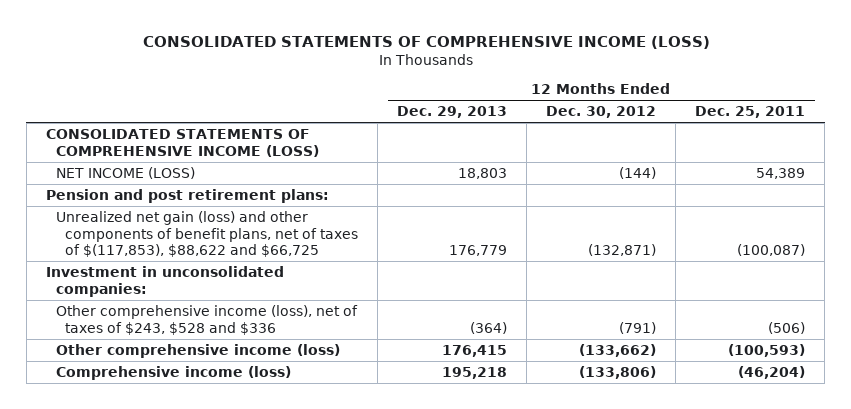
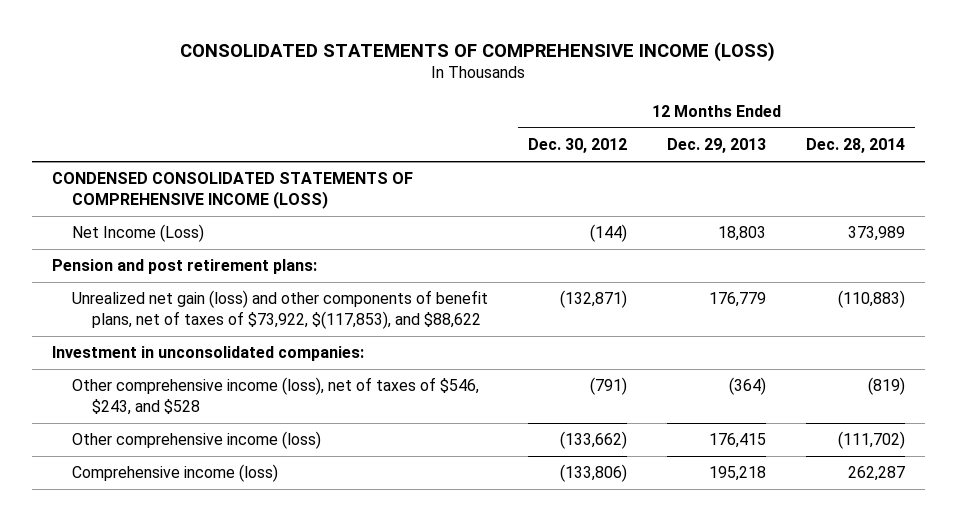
- | 12 Months Ended Dec. 29, 2013 | 12 Months Ended Dec. 30, 2012 | 12 Months Ended Dec. 25, 2011
+ | 12 Months Ended Dec. 30, 2012 | 12 Months Ended Dec. 29, 2013 | 12 Months Ended Dec. 28, 2014
- CONSOLIDATED STATEMENTS OF COMPREHENSIVE INCOME (LOSS)
- NET INCOME (LOSS) | 18,803 | (144) | 54,389
+ CONDENSED CONSOLIDATED STATEMENTS OF COMPREHENSIVE INCOME (LOSS)
+ Net Income (Loss) | (144) | 18,803 | 373,989
- Unrealized net gain (loss) and other components of benefit plans, net of taxes of $(117,853), $88,622 and $66,725 | 176,779 | (132,871) | (100,087)
+ Unrealized net gain (loss) and other components of benefit plans, net of taxes of $73,922, $(117,853), and $88,622 | (132,871) | 176,779 | (110,883)
- Other comprehensive income (loss), net of taxes of $243, $528 and $336 | (364) | (791) | (506)
+ Other comprehensive income (loss), net of taxes of $546, $243, and $528 | (791) | (364) | (819)

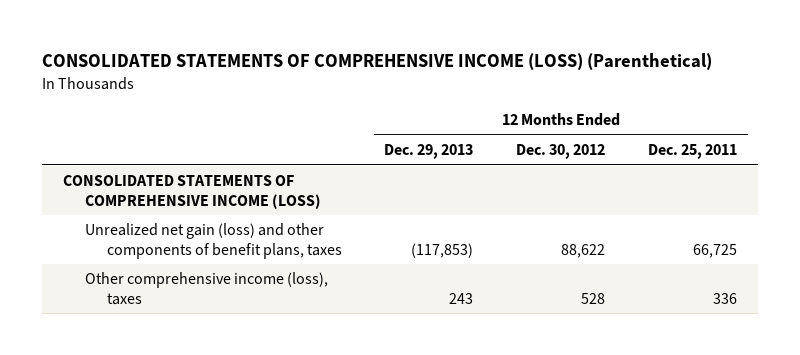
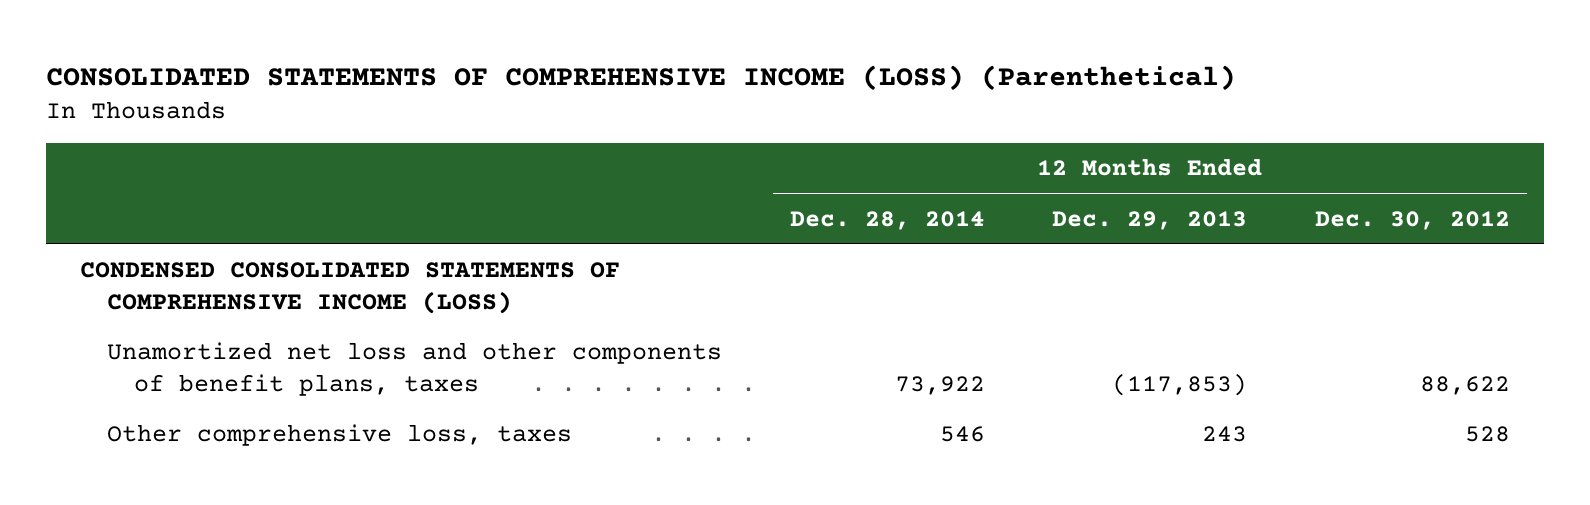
- | 12 Months Ended Dec. 29, 2013 | 12 Months Ended Dec. 30, 2012 | 12 Months Ended Dec. 25, 2011
+ | 12 Months Ended Dec. 28, 2014 | 12 Months Ended Dec. 29, 2013 | 12 Months Ended Dec. 30, 2012
- CONSOLIDATED STATEMENTS OF COMPREHENSIVE INCOME (LOSS)
- Unrealized net gain (loss) and other components of benefit plans, taxes | (117,853) | 88,622 | 66,725
- Other comprehensive income (loss), taxes | 243 | 528 | 336
+ CONDENSED CONSOLIDATED STATEMENTS OF COMPREHENSIVE INCOME (LOSS)
+ Unamortized net loss and other components of benefit plans, taxes | 73,922 | (117,853) | 88,622
+ Other comprehensive loss, taxes | 546 | 243 | 528

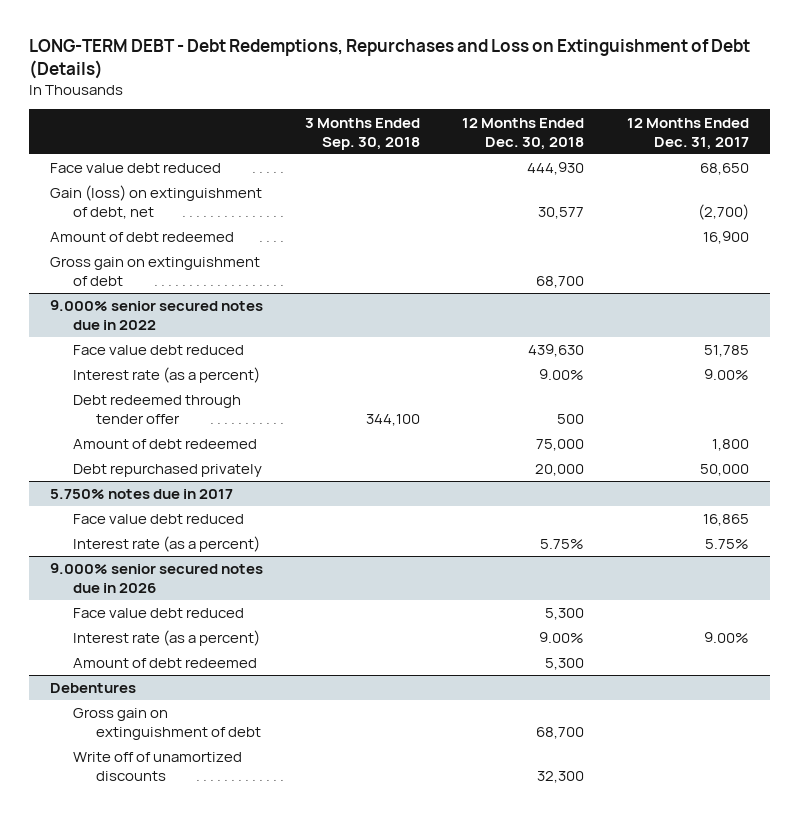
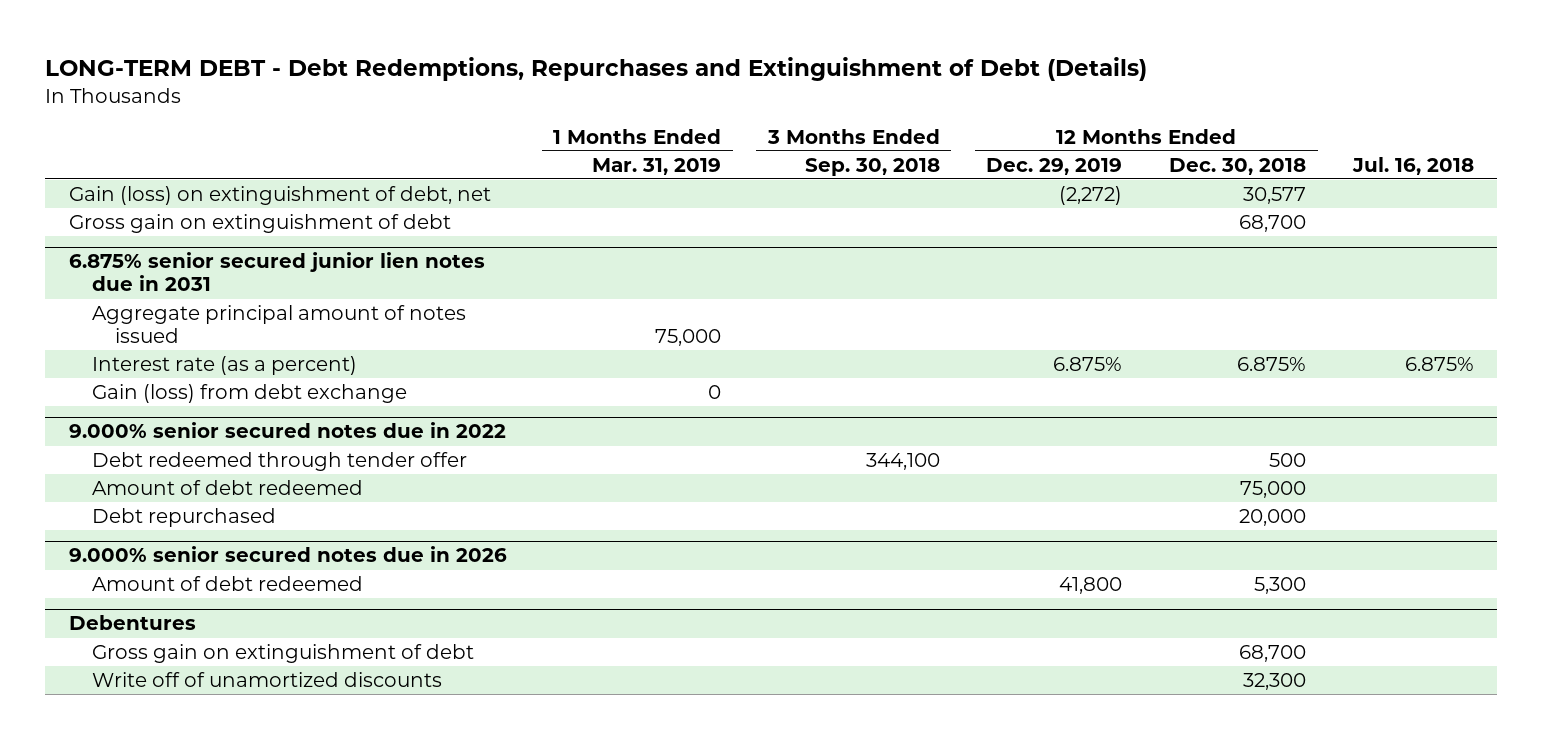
- LONG-TERM DEBT - Debt Redemptions, Repurchases and Loss on Extinguishment of Debt (Details)
+ LONG-TERM DEBT - Debt Redemptions, Repurchases and Extinguishment of Debt (Details)
- | 3 Months Ended Sep. 30, 2018 | 12 Months Ended Dec. 30, 2018 | 12 Months Ended Dec. 31, 2017
+ | 1 Months Ended Mar. 31, 2019 | 3 Months Ended Sep. 30, 2018 | 12 Months Ended Dec. 29, 2019 | 12 Months Ended Dec. 30, 2018 | Jul. 16, 2018
- Face value debt reduced | | 444,930 | 68,650
- Amount of debt redeemed | | | 16,900
+ 6.875% senior secured junior lien notes due in 2031
+ Aggregate principal amount of notes issued | 75,000 | | | |
+ Interest rate (as a percent) | | | 6.875% | 6.875% | 6.875%
+ Gain (loss) from debt exchange | 0 | | | |
@ 9.000% senior secured notes due in 2022
- Face value debt reduced | | 439,630 | 51,785
- Interest rate (as a percent) | | 9.00% | 9.00%
- Debt repurchased privately | | 20,000 | 50,000
- 5.750% notes due in 2017
- Face value debt reduced | | | 16,865
- Interest rate (as a percent) | | 5.75% | 5.75%
@ 9.000% senior secured notes due in 2022
+ Debt repurchased | | | | 20,000 |
@ 9.000% senior secured notes due in 2026
- Face value debt reduced | | 5,300 |
- Interest rate (as a percent) | | 9.00% | 9.00%

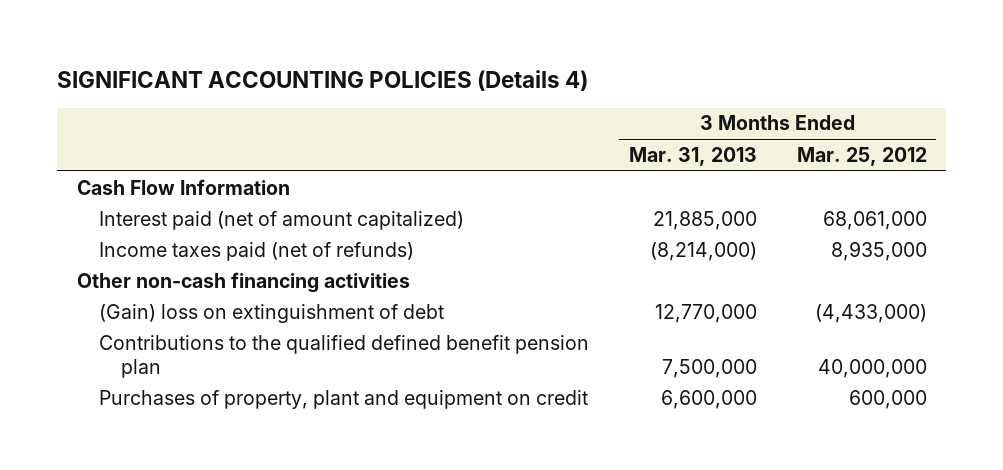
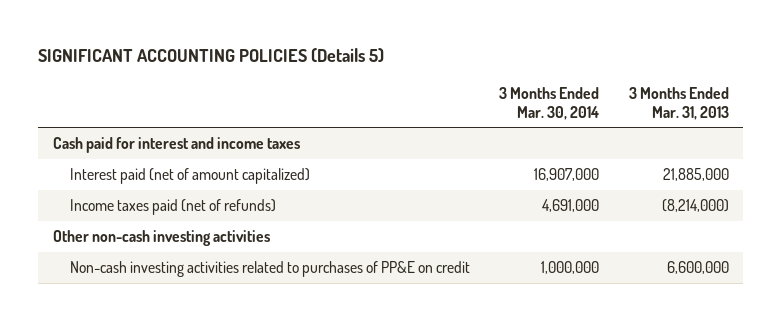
- SIGNIFICANT ACCOUNTING POLICIES (Details 4)
+ SIGNIFICANT ACCOUNTING POLICIES (Details 5)
- | 3 Months Ended Mar. 31, 2013 | 3 Months Ended Mar. 25, 2012
+ | 3 Months Ended Mar. 30, 2014 | 3 Months Ended Mar. 31, 2013
- Cash Flow Information
+ Cash paid for interest and income taxes
- Other non-cash financing activities
- (Gain) loss on extinguishment of debt | 12,770,000 | (4,433,000)
- Contributions to the qualified defined benefit pension plan | 7,500,000 | 40,000,000
- Purchases of property, plant and equipment on credit | 6,600,000 | 600,000
+ Other non-cash investing activities
+ Non-cash investing activities related to purchases of PP&E on credit | 1,000,000 | 6,600,000

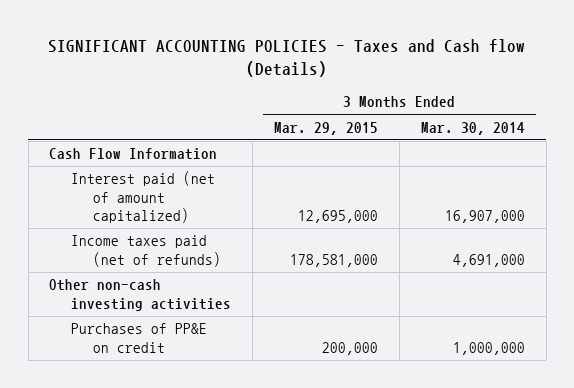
- SIGNIFICANT ACCOUNTING POLICIES (Details 5)
+ SIGNIFICANT ACCOUNTING POLICIES - Taxes and Cash flow (Details)
- | 3 Months Ended Mar. 30, 2014 | 3 Months Ended Mar. 31, 2013
+ | 3 Months Ended Mar. 29, 2015 | 3 Months Ended Mar. 30, 2014
- Cash paid for interest and income taxes
+ Cash Flow Information
- Non-cash investing activities related to purchases of PP&E on credit | 1,000,000 | 6,600,000
+ Purchases of PP&E on credit | 200,000 | 1,000,000

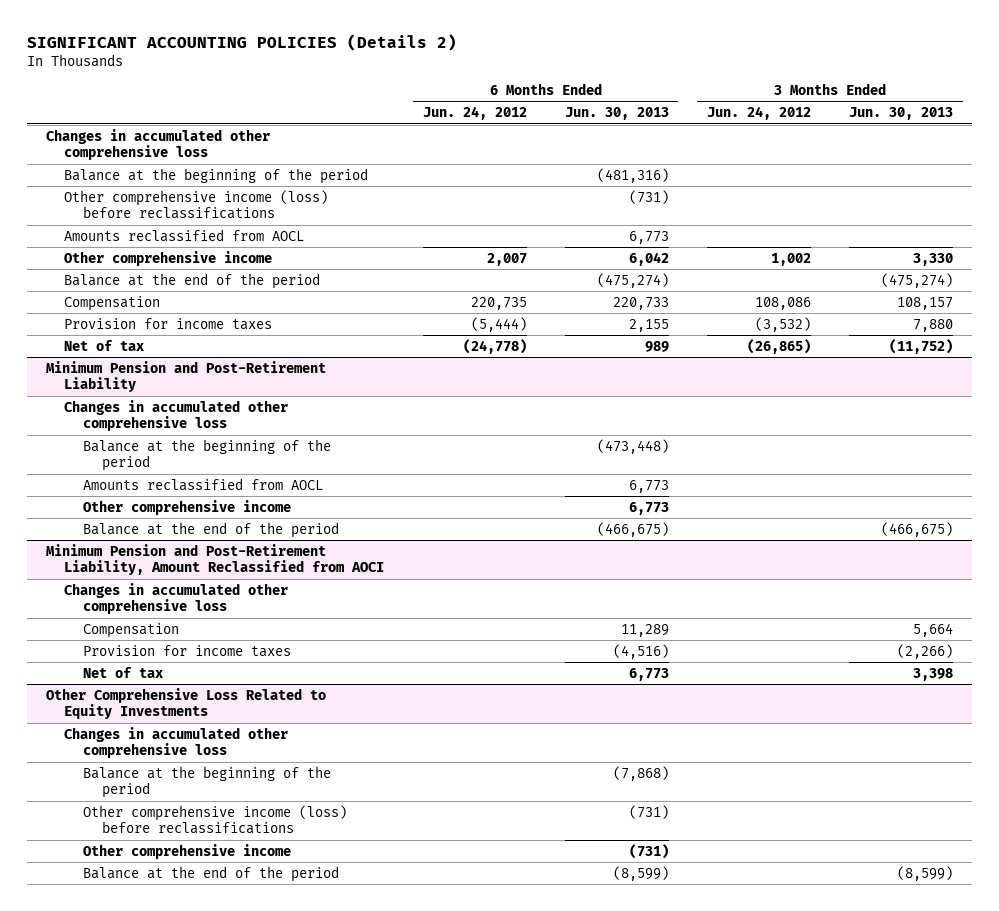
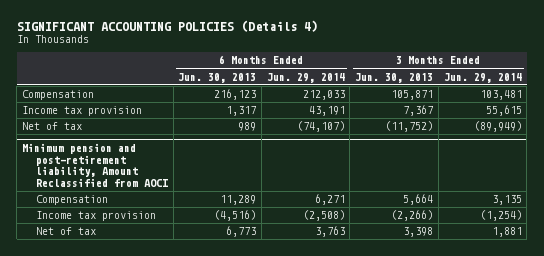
- SIGNIFICANT ACCOUNTING POLICIES (Details 2)
+ SIGNIFICANT ACCOUNTING POLICIES (Details 4)
- | 6 Months Ended Jun. 24, 2012 | 6 Months Ended Jun. 30, 2013 | 3 Months Ended Jun. 24, 2012 | 3 Months Ended Jun. 30, 2013
+ | 6 Months Ended Jun. 30, 2013 | 6 Months Ended Jun. 29, 2014 | 3 Months Ended Jun. 30, 2013 | 3 Months Ended Jun. 29, 2014
- Changes in accumulated other comprehensive loss
- Balance at the beginning of the period | | (481,316) | |
- Other comprehensive income (loss) before reclassifications | | (731) | |
- Amounts reclassified from AOCL | | 6,773 | |
- Other comprehensive income | 2,007 | 6,042 | 1,002 | 3,330
- Balance at the end of the period | | (475,274) | | (475,274)
- Compensation | 220,735 | 220,733 | 108,086 | 108,157
- Provision for income taxes | (5,444) | 2,155 | (3,532) | 7,880
+ Compensation | 216,123 | 212,033 | 105,871 | 103,481
+ Income tax provision | 1,317 | 43,191 | 7,367 | 55,615
- Minimum Pension and Post-Retirement Liability
- Changes in accumulated other comprehensive loss
- Balance at the beginning of the period | | (473,448) | |
- Amounts reclassified from AOCL | | 6,773 | |
- Other comprehensive income | | 6,773 | |
- Balance at the end of the period | | (466,675) | | (466,675)
- Minimum Pension and Post-Retirement Liability, Amount Reclassified from AOCI
- Changes in accumulated other comprehensive loss
+ Minimum pension and post-retirement liability, Amount Reclassified from AOCI
- Provision for income taxes | | (4,516) | | (2,266)
+ Income tax provision | (4,516) | (2,508) | (2,266) | (1,254)
- Other Comprehensive Loss Related to Equity Investments
- Changes in accumulated other comprehensive loss
- Balance at the beginning of the period | | (7,868) | |
- Other comprehensive income (loss) before reclassifications | | (731) | |
- Other comprehensive income | | (731) | |
- Balance at the end of the period | | (8,599) | | (8,599)

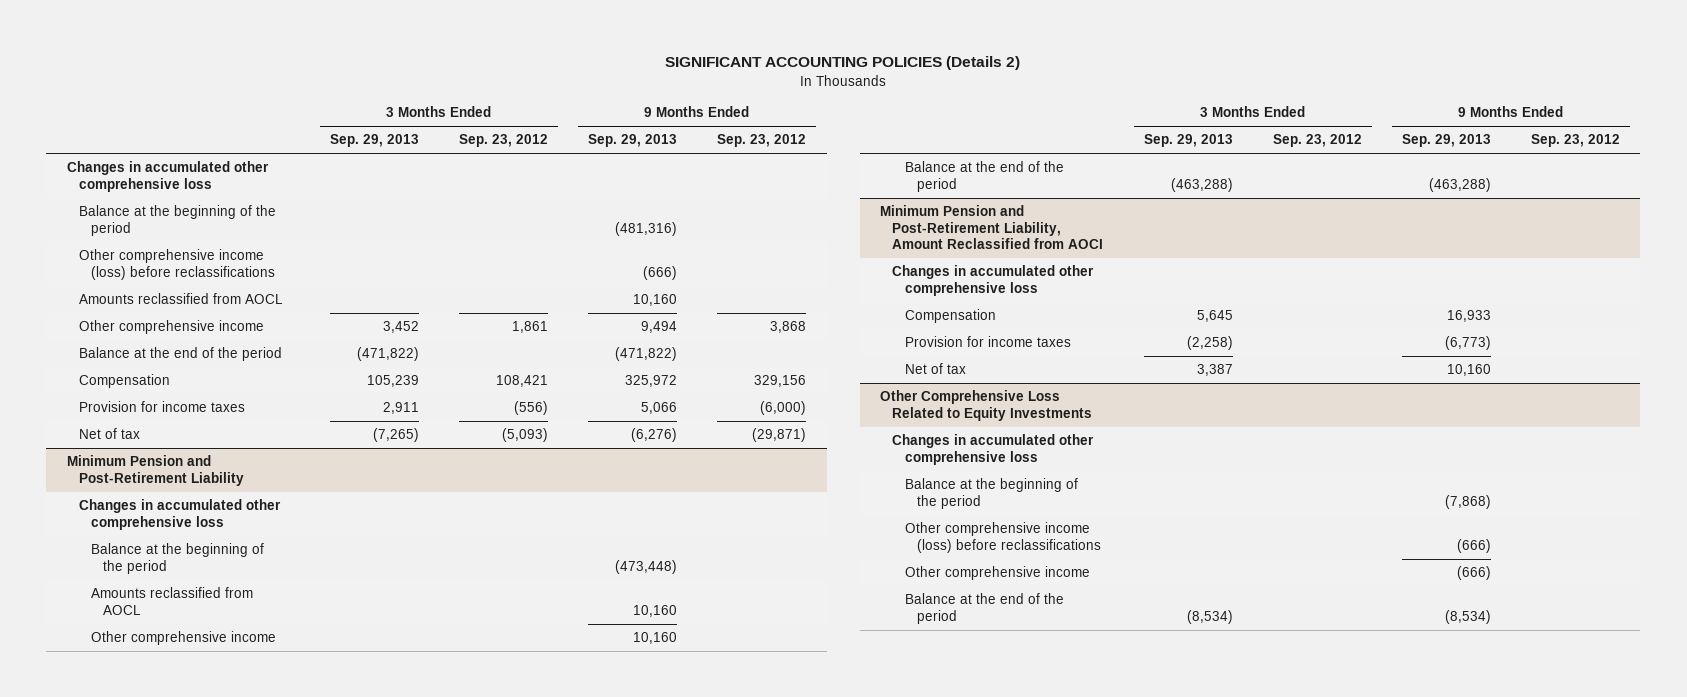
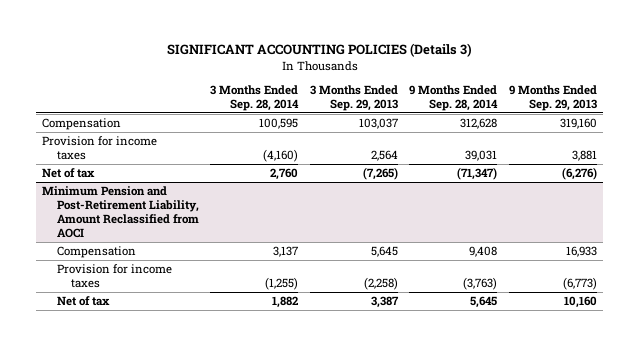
- SIGNIFICANT ACCOUNTING POLICIES (Details 2)
+ SIGNIFICANT ACCOUNTING POLICIES (Details 3)
- | 3 Months Ended Sep. 29, 2013 | 3 Months Ended Sep. 23, 2012 | 9 Months Ended Sep. 29, 2013 | 9 Months Ended Sep. 23, 2012
+ | 3 Months Ended Sep. 28, 2014 | 3 Months Ended Sep. 29, 2013 | 9 Months Ended Sep. 28, 2014 | 9 Months Ended Sep. 29, 2013
- Changes in accumulated other comprehensive loss
- Balance at the beginning of the period | | | (481,316) |
- Other comprehensive income (loss) before reclassifications | | | (666) |
- Amounts reclassified from AOCL | | | 10,160 |
- Other comprehensive income | 3,452 | 1,861 | 9,494 | 3,868
- Balance at the end of the period | (471,822) | | (471,822) |
- Compensation | 105,239 | 108,421 | 325,972 | 329,156
- Provision for income taxes | 2,911 | (556) | 5,066 | (6,000)
+ Compensation | 100,595 | 103,037 | 312,628 | 319,160
+ Provision for income taxes | (4,160) | 2,564 | 39,031 | 3,881
- Minimum Pension and Post-Retirement Liability
- Changes in accumulated other comprehensive loss
- Balance at the beginning of the period | | | (473,448) |
- Amounts reclassified from AOCL | | | 10,160 |
- Other comprehensive income | | | 10,160 |
- Balance at the end of the period | (463,288) | | (463,288) |
@ Minimum Pension and Post-Retirement Liability, Amount Reclassified from AOCI
- Changes in accumulated other comprehensive loss
- Other Comprehensive Loss Related to Equity Investments
- Changes in accumulated other comprehensive loss
- Balance at the beginning of the period | | | (7,868) |
- Other comprehensive income (loss) before reclassifications | | | (666) |
- Other comprehensive income | | | (666) |
- Balance at the end of the period | (8,534) | | (8,534) |

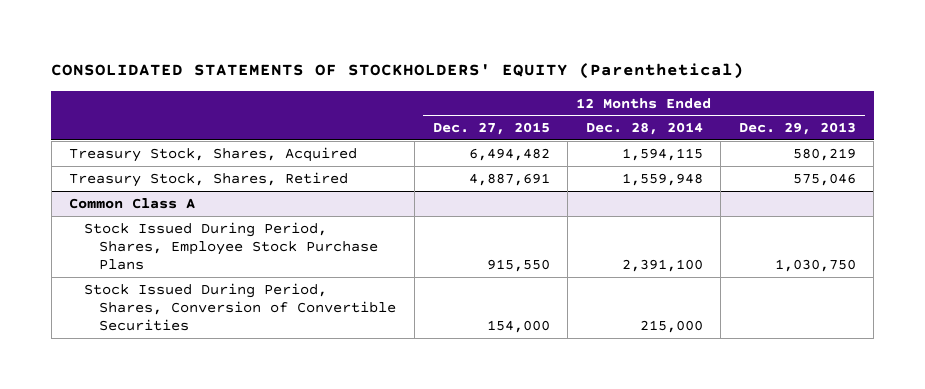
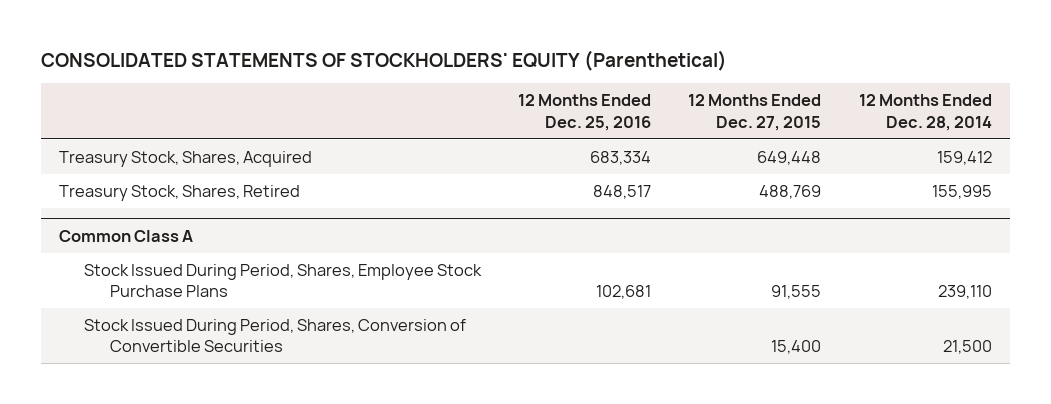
- | 12 Months Ended Dec. 27, 2015 | 12 Months Ended Dec. 28, 2014 | 12 Months Ended Dec. 29, 2013
+ | 12 Months Ended Dec. 25, 2016 | 12 Months Ended Dec. 27, 2015 | 12 Months Ended Dec. 28, 2014
- Treasury Stock, Shares, Acquired | 6,494,482 | 1,594,115 | 580,219
- Treasury Stock, Shares, Retired | 4,887,691 | 1,559,948 | 575,046
+ Treasury Stock, Shares, Acquired | 683,334 | 649,448 | 159,412
+ Treasury Stock, Shares, Retired | 848,517 | 488,769 | 155,995
@ Common Class A
- Stock Issued During Period, Shares, Employee Stock Purchase Plans | 915,550 | 2,391,100 | 1,030,750
- Stock Issued During Period, Shares, Conversion of Convertible Securities | 154,000 | 215,000 |
+ Stock Issued During Period, Shares, Employee Stock Purchase Plans | 102,681 | 91,555 | 239,110
+ Stock Issued During Period, Shares, Conversion of Convertible Securities | | 15,400 | 21,500

